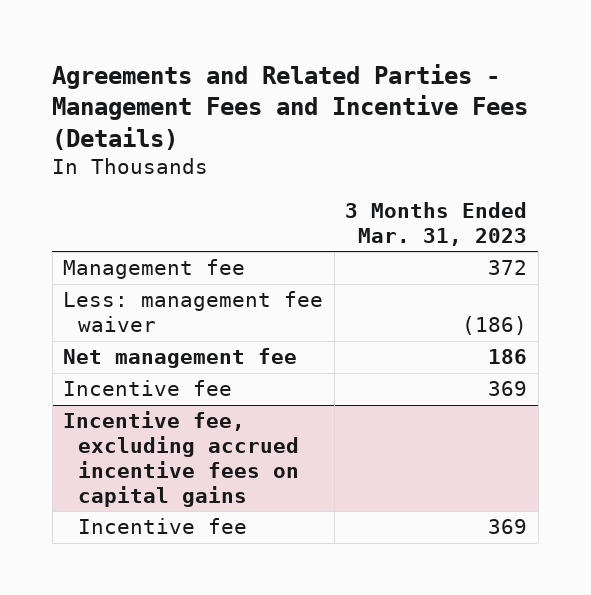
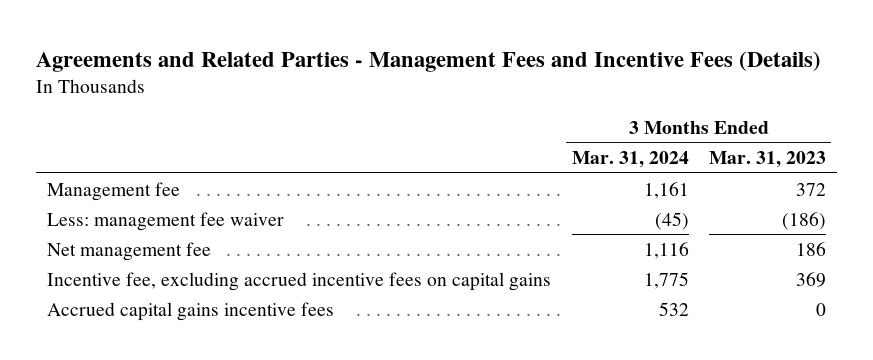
- | 3 Months Ended Mar. 31, 2023
+ | 3 Months Ended Mar. 31, 2024 | 3 Months Ended Mar. 31, 2023
- Incentive fee | 369
- Incentive fee, excluding accrued incentive fees on capital gains
- Incentive fee | 369
+ Incentive fee, excluding accrued incentive fees on capital gains | 1,775 | 369
+ Accrued capital gains incentive fees | 532 | 0

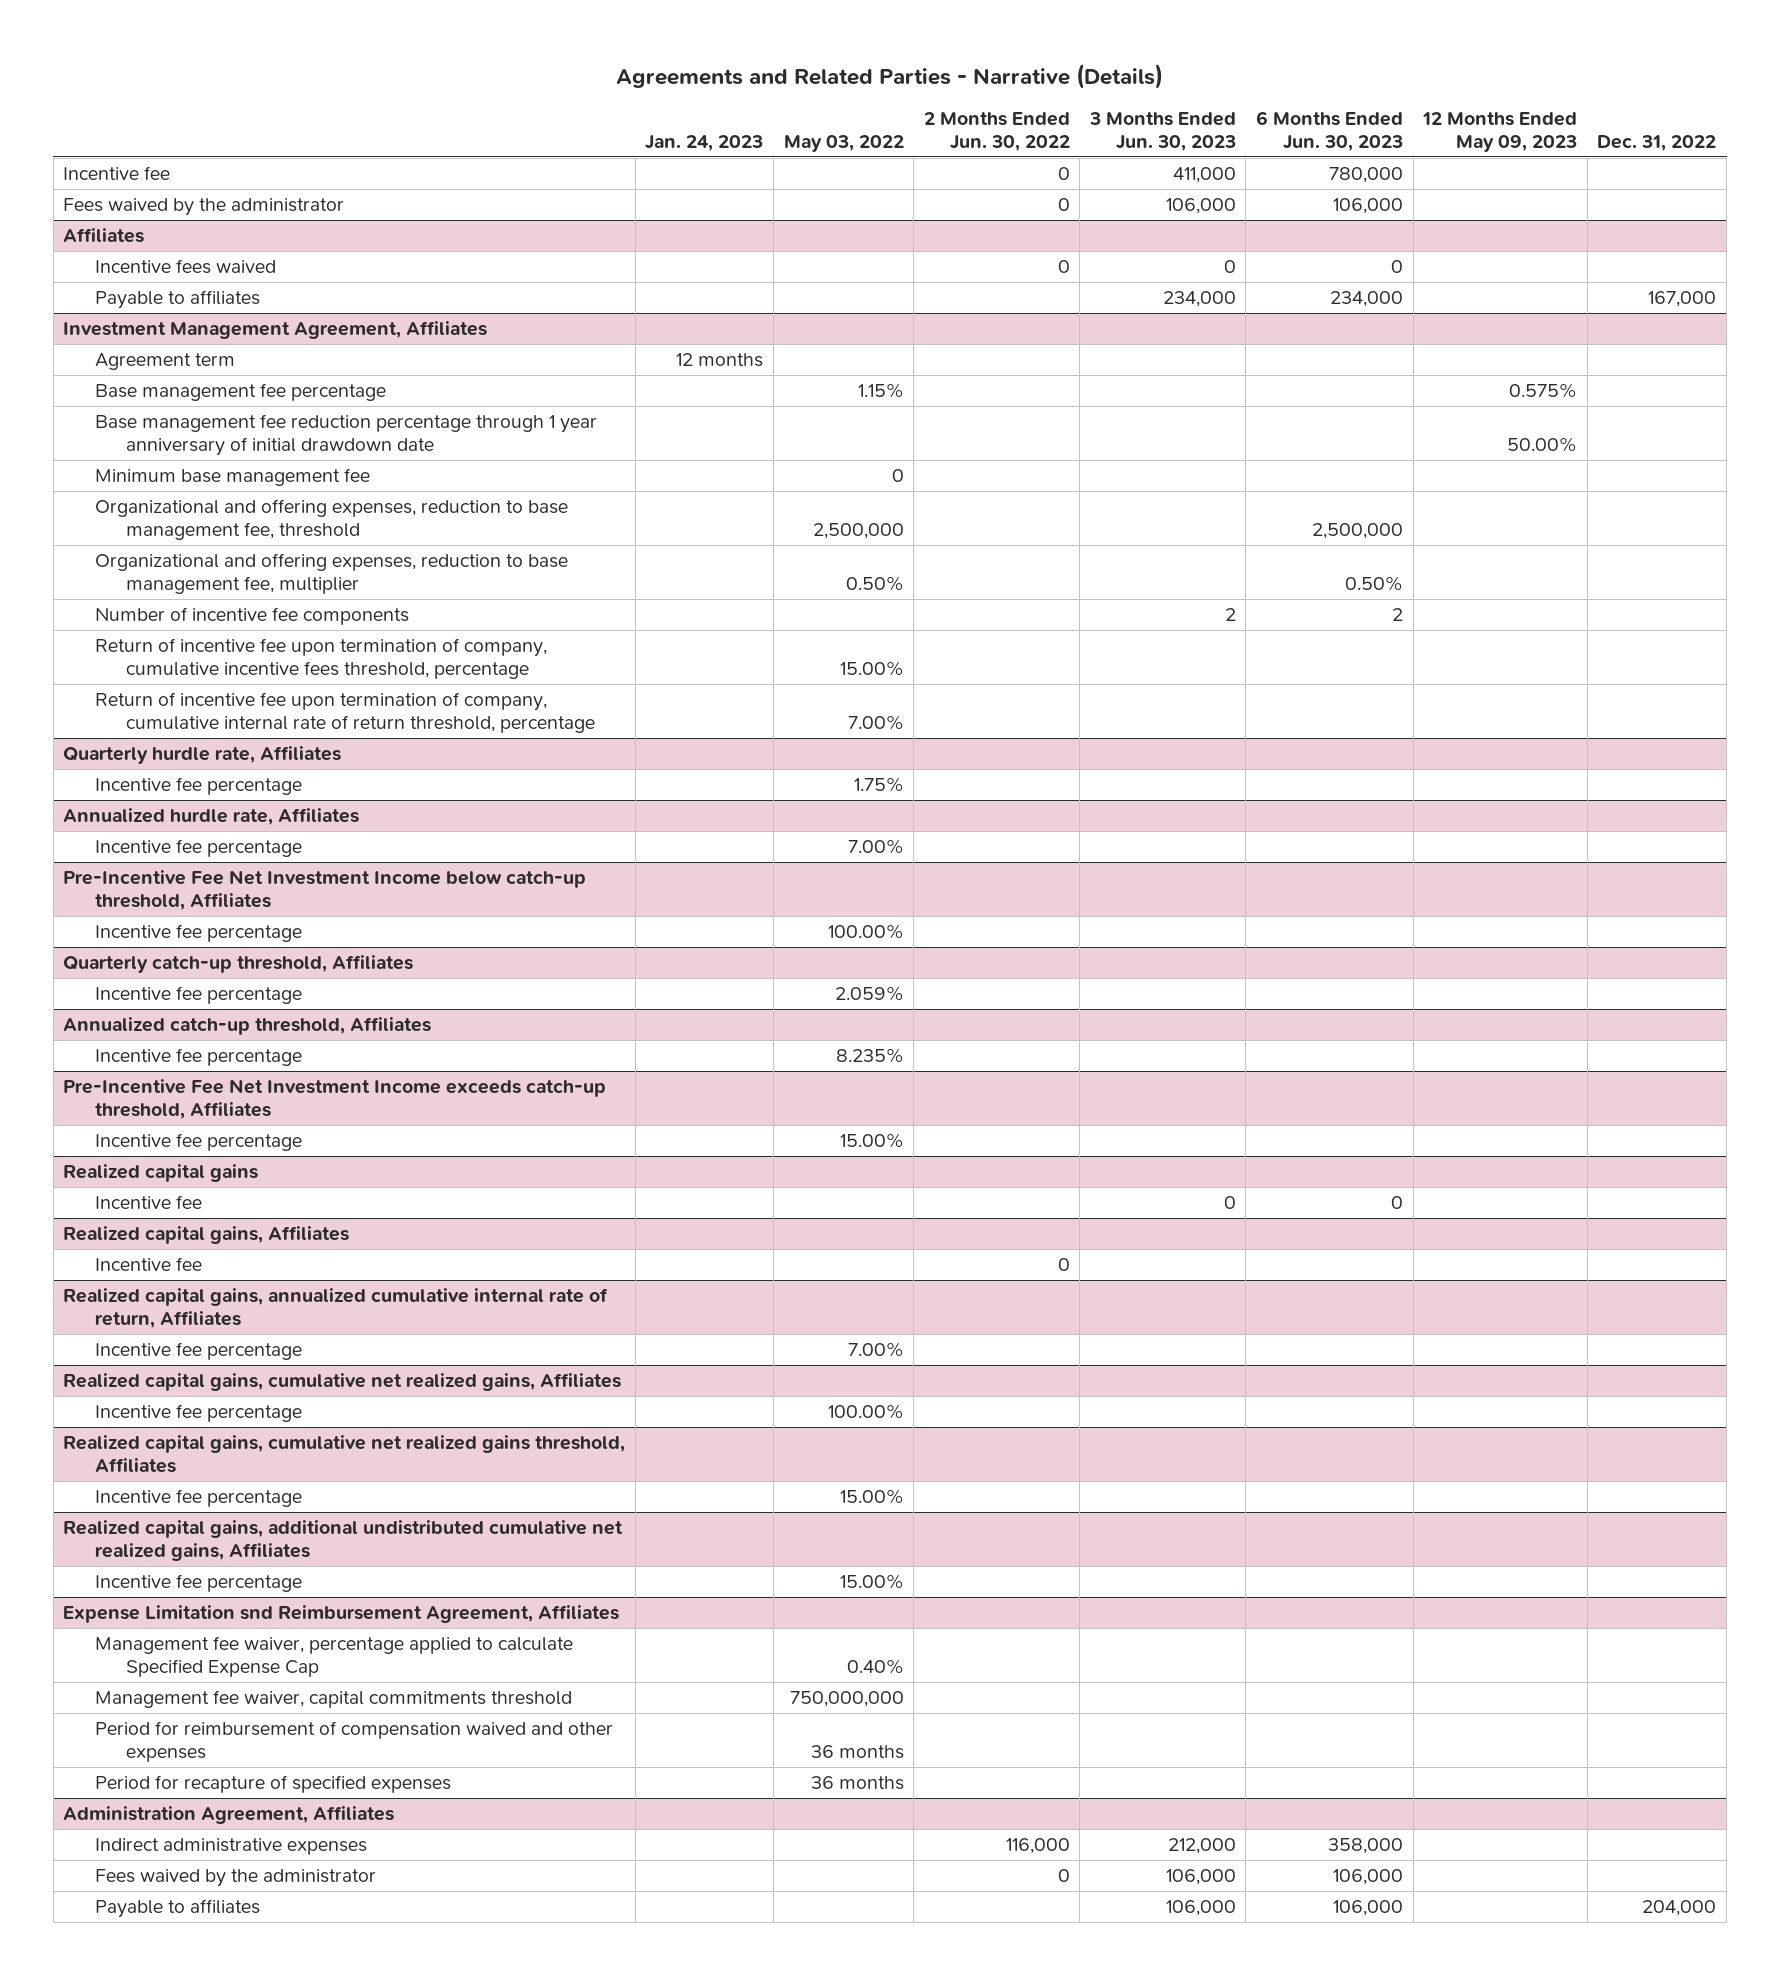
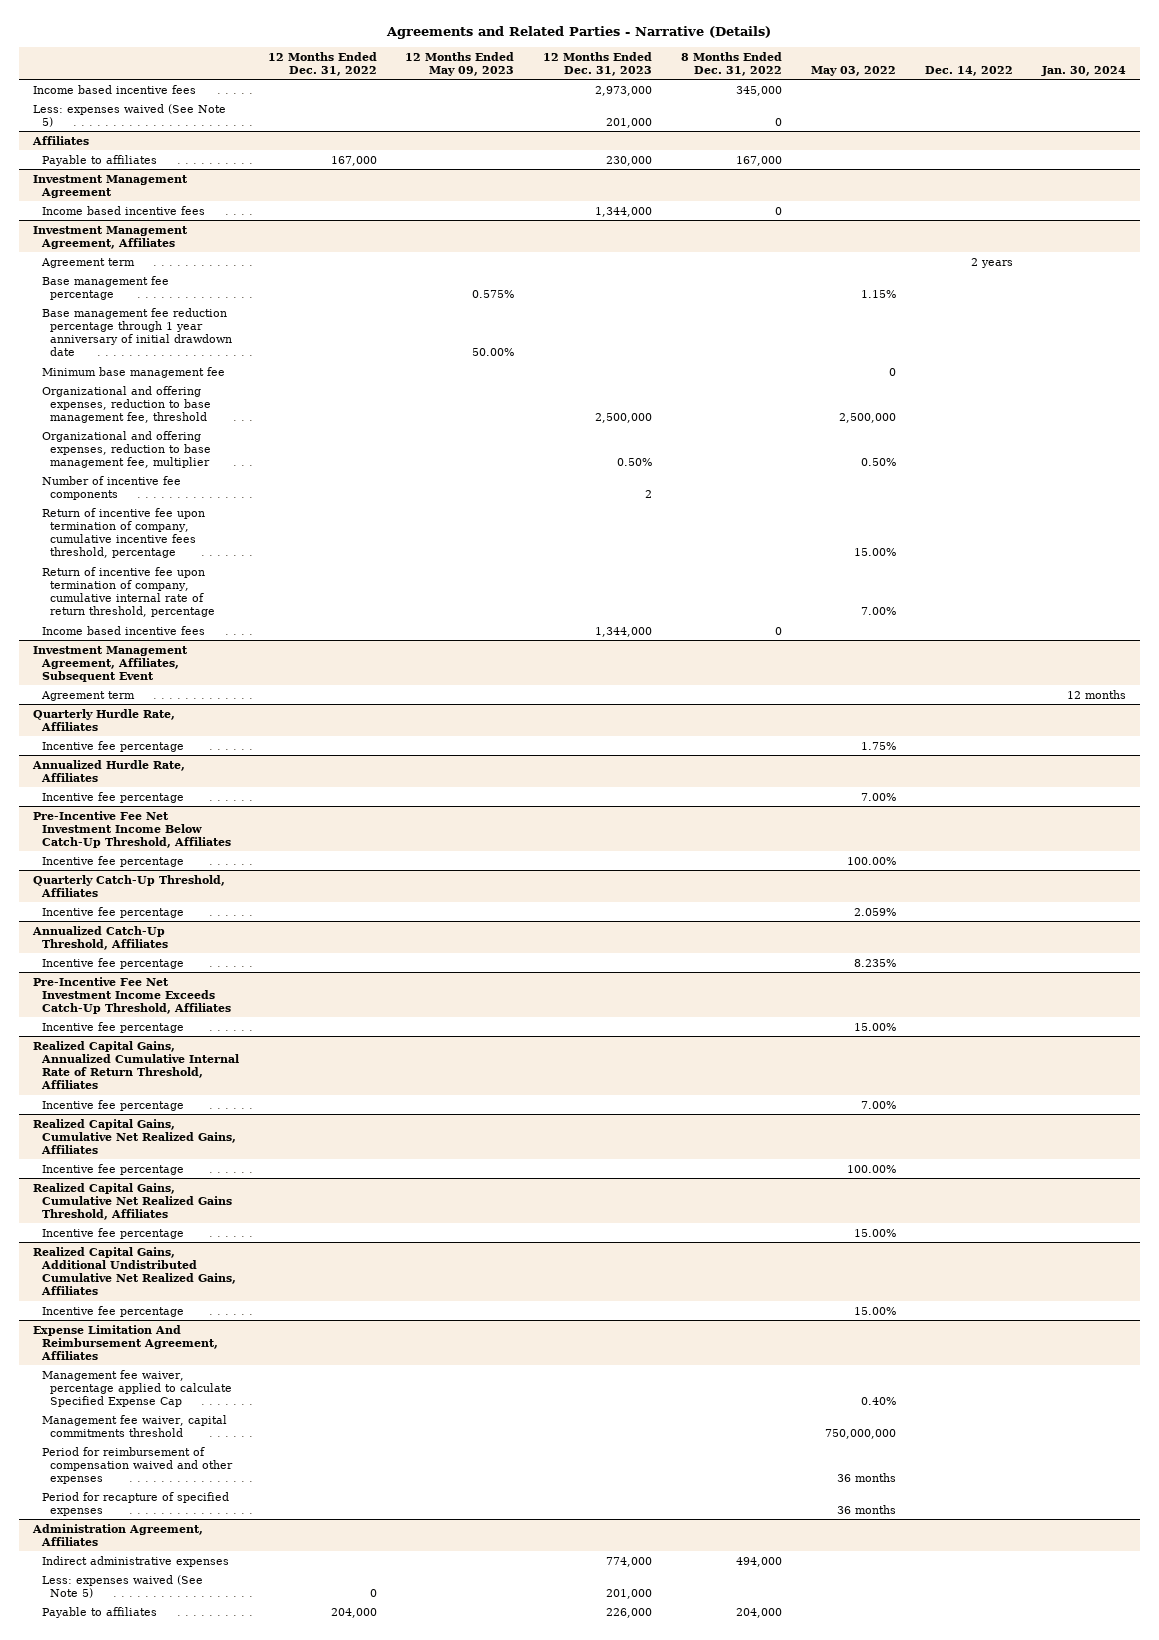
- | Jan. 24, 2023 | May 03, 2022 | 2 Months Ended Jun. 30, 2022 | 3 Months Ended Jun. 30, 2023 | 6 Months Ended Jun. 30, 2023 | 12 Months Ended May 09, 2023 | Dec. 31, 2022
+ | 12 Months Ended Dec. 31, 2022 | 12 Months Ended May 09, 2023 | 12 Months Ended Dec. 31, 2023 | 8 Months Ended Dec. 31, 2022 | May 03, 2022 | Dec. 14, 2022 | Jan. 30, 2024
- Incentive fee | | | 0 | 411,000 | 780,000 | |
- Fees waived by the administrator | | | 0 | 106,000 | 106,000 | |
+ Income based incentive fees | | | 2,973,000 | 345,000 | | |
+ Less: expenses waived (See Note 5) | | | 201,000 | 0 | | |
@ Affiliates
- Incentive fees waived | | | 0 | 0 | 0 | |
+ Investment Management Agreement
+ Income based incentive fees | | | 1,344,000 | 0 | | |
- Quarterly hurdle rate, Affiliates
@ Investment Management Agreement, Affiliates
+ Income based incentive fees | | | 1,344,000 | 0 | | |
+ Investment Management Agreement, Affiliates, Subsequent Event
+ Agreement term | | | | | | | 12 months
+ Quarterly Hurdle Rate, Affiliates
- Annualized hurdle rate, Affiliates
+ Annualized Hurdle Rate, Affiliates
- Pre-Incentive Fee Net Investment Income below catch-up threshold, Affiliates
+ Pre-Incentive Fee Net Investment Income Below Catch-Up Threshold, Affiliates
- Quarterly catch-up threshold, Affiliates
+ Quarterly Catch-Up Threshold, Affiliates
- Annualized catch-up threshold, Affiliates
+ Annualized Catch-Up Threshold, Affiliates
- Pre-Incentive Fee Net Investment Income exceeds catch-up threshold, Affiliates
+ Pre-Incentive Fee Net Investment Income Exceeds Catch-Up Threshold, Affiliates
- Realized capital gains
- Incentive fee | | | | 0 | 0 | |
- Realized capital gains, Affiliates
- Incentive fee | | | 0 | | | |
- Realized capital gains, annualized cumulative internal rate of return, Affiliates
+ Realized Capital Gains, Annualized Cumulative Internal Rate of Return Threshold, Affiliates
- Realized capital gains, cumulative net realized gains, Affiliates
+ Realized Capital Gains, Cumulative Net Realized Gains, Affiliates
- Realized capital gains, cumulative net realized gains threshold, Affiliates
+ Realized Capital Gains, Cumulative Net Realized Gains Threshold, Affiliates
- Realized capital gains, additional undistributed cumulative net realized gains, Affiliates
+ Realized Capital Gains, Additional Undistributed Cumulative Net Realized Gains, Affiliates
- Expense Limitation snd Reimbursement Agreement, Affiliates
+ Expense Limitation And Reimbursement Agreement, Affiliates
@ Administration Agreement, Affiliates
- Fees waived by the administrator | | | 0 | 106,000 | 106,000 | |
+ Less: expenses waived (See Note 5) | 0 | | 201,000 | | | |

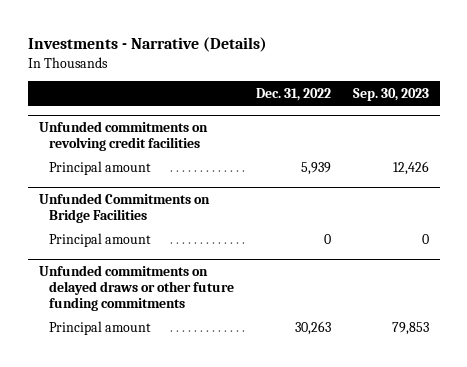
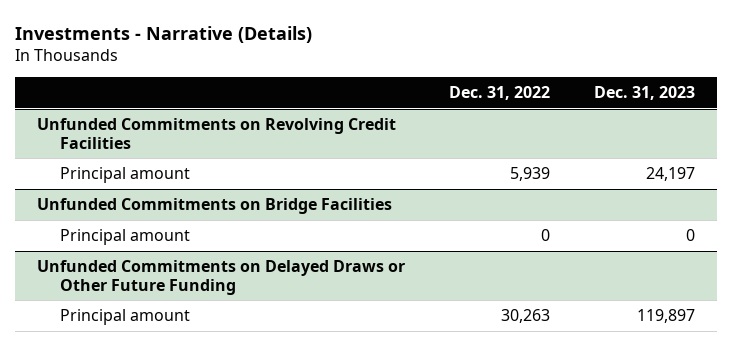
- | Dec. 31, 2022 | Sep. 30, 2023
+ | Dec. 31, 2022 | Dec. 31, 2023
- Unfunded commitments on revolving credit facilities
+ Unfunded Commitments on Revolving Credit Facilities
- Unfunded commitments on delayed draws or other future funding commitments
+ Unfunded Commitments on Delayed Draws or Other Future Funding

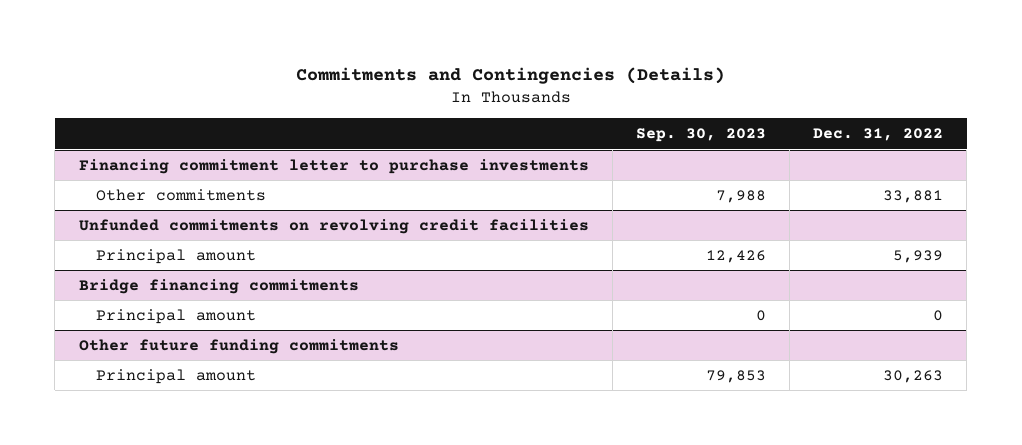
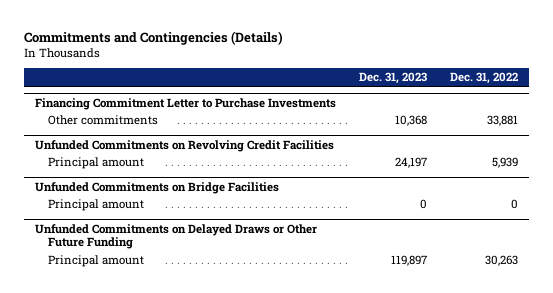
- | Sep. 30, 2023 | Dec. 31, 2022
+ | Dec. 31, 2023 | Dec. 31, 2022
- Financing commitment letter to purchase investments
+ Financing Commitment Letter to Purchase Investments
- Unfunded commitments on revolving credit facilities
+ Unfunded Commitments on Revolving Credit Facilities
- Bridge financing commitments
+ Unfunded Commitments on Bridge Facilities
- Other future funding commitments
+ Unfunded Commitments on Delayed Draws or Other Future Funding

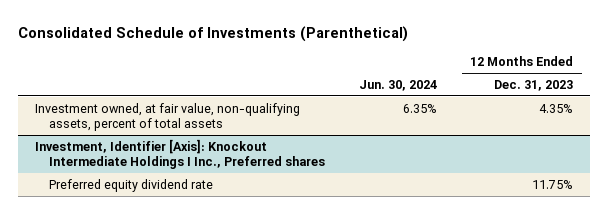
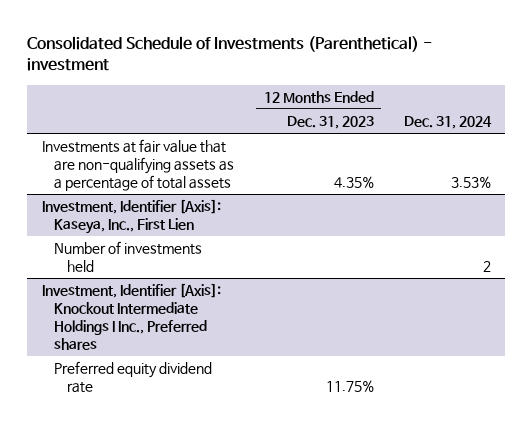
- Consolidated Schedule of Investments (Parenthetical)
+ Consolidated Schedule of Investments (Parenthetical) - investment
- | Jun. 30, 2024 | 12 Months Ended Dec. 31, 2023
+ | 12 Months Ended Dec. 31, 2023 | Dec. 31, 2024
- Investment owned, at fair value, non-qualifying assets, percent of total assets | 6.35% | 4.35%
+ Investments at fair value that are non-qualifying assets as a percentage of total assets | 4.35% | 3.53%
+ Investment, Identifier [Axis]: Kaseya, Inc., First Lien
+ Number of investments held | | 2

